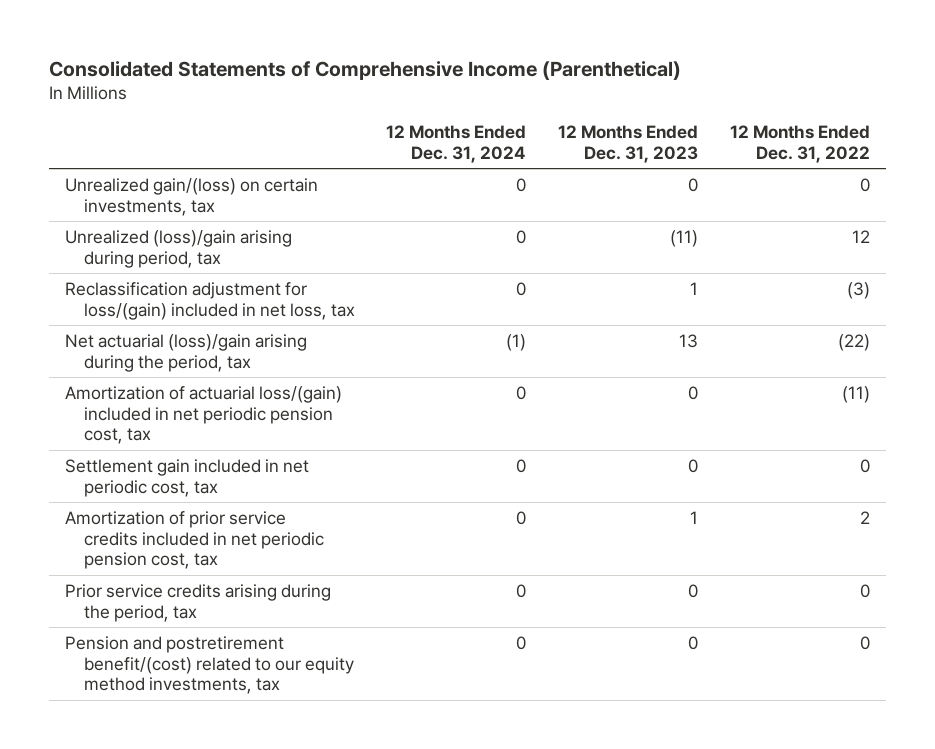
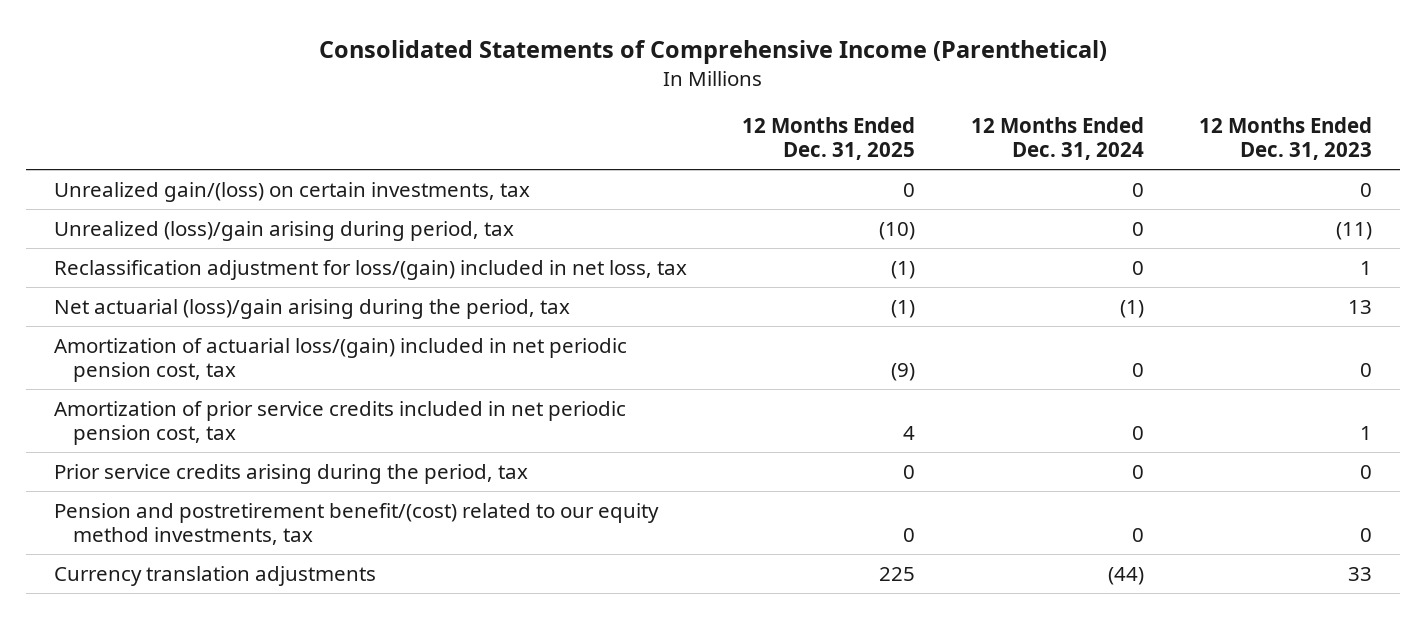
- | 12 Months Ended Dec. 31, 2024 | 12 Months Ended Dec. 31, 2023 | 12 Months Ended Dec. 31, 2022
+ | 12 Months Ended Dec. 31, 2025 | 12 Months Ended Dec. 31, 2024 | 12 Months Ended Dec. 31, 2023
- Settlement gain included in net periodic cost, tax | 0 | 0 | 0
+ Currency translation adjustments | 225 | (44) | 33

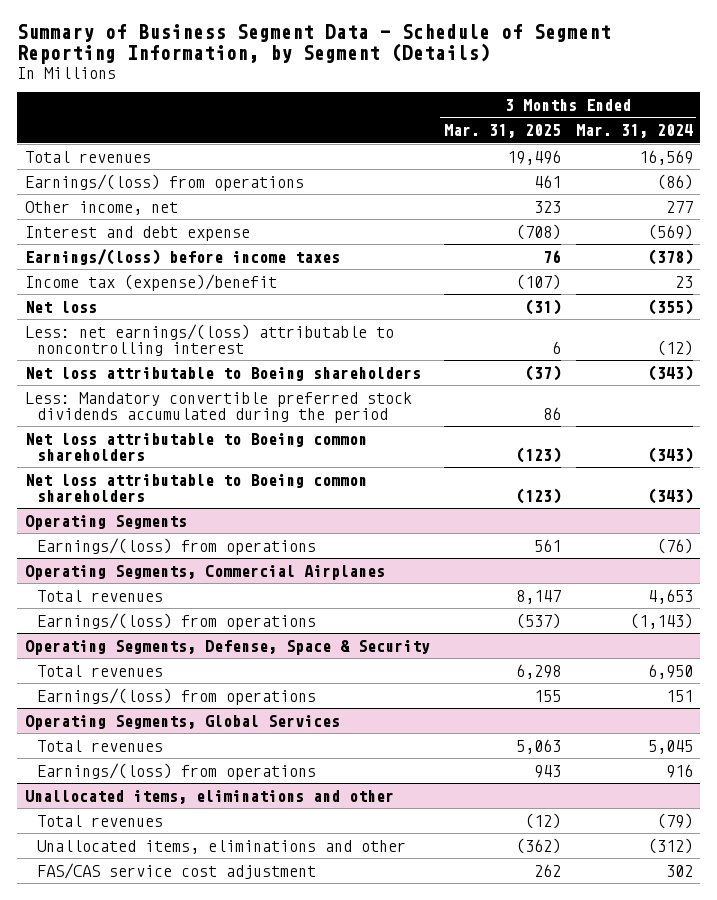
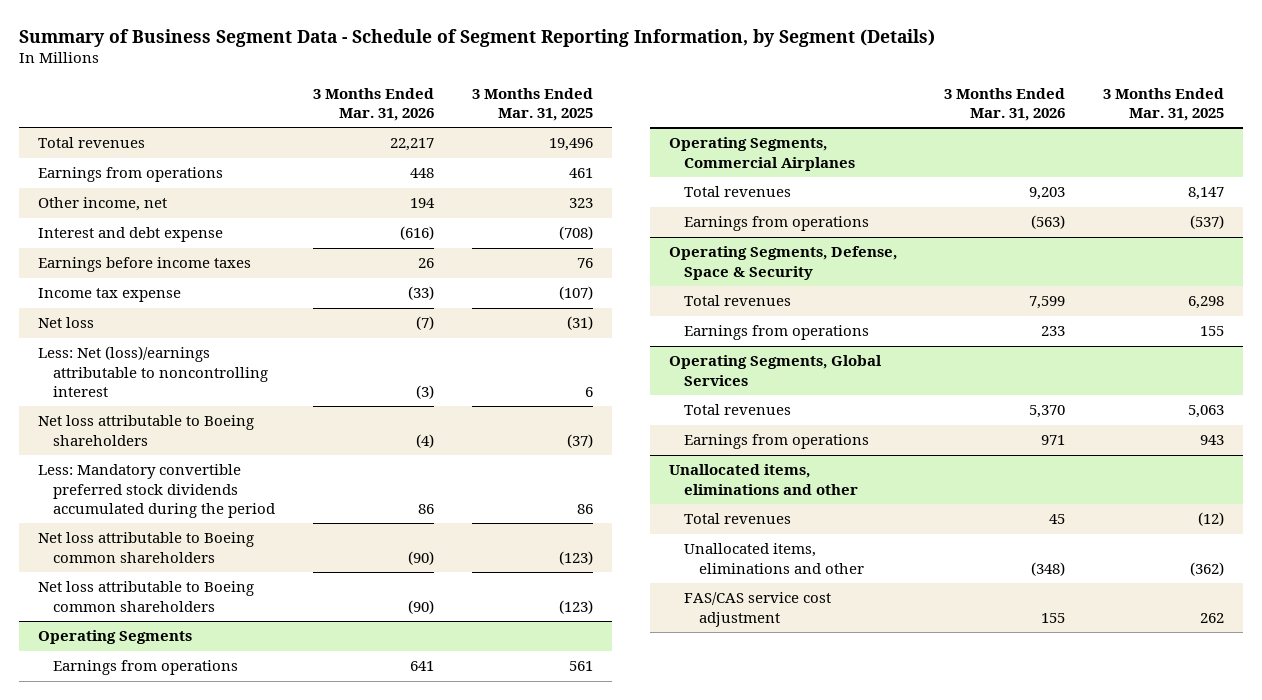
- | 3 Months Ended Mar. 31, 2025 | 3 Months Ended Mar. 31, 2024
+ | 3 Months Ended Mar. 31, 2026 | 3 Months Ended Mar. 31, 2025
- Earnings/(loss) from operations | 461 | (86)
+ Earnings from operations | 448 | 461
- Earnings/(loss) before income taxes | 76 | (378)
- Income tax (expense)/benefit | (107) | 23
+ Earnings before income taxes | 26 | 76
+ Income tax expense | (33) | (107)
- Less: net earnings/(loss) attributable to noncontrolling interest | 6 | (12)
+ Less: Net (loss)/earnings attributable to noncontrolling interest | (3) | 6
@ Operating Segments
- Earnings/(loss) from operations | 561 | (76)
+ Earnings from operations | 641 | 561
@ Operating Segments, Commercial Airplanes
- Earnings/(loss) from operations | (537) | (1,143)
+ Earnings from operations | (563) | (537)
@ Operating Segments, Defense, Space & Security
- Earnings/(loss) from operations | 155 | 151
+ Earnings from operations | 233 | 155
@ Operating Segments, Global Services
- Earnings/(loss) from operations | 943 | 916
+ Earnings from operations | 971 | 943

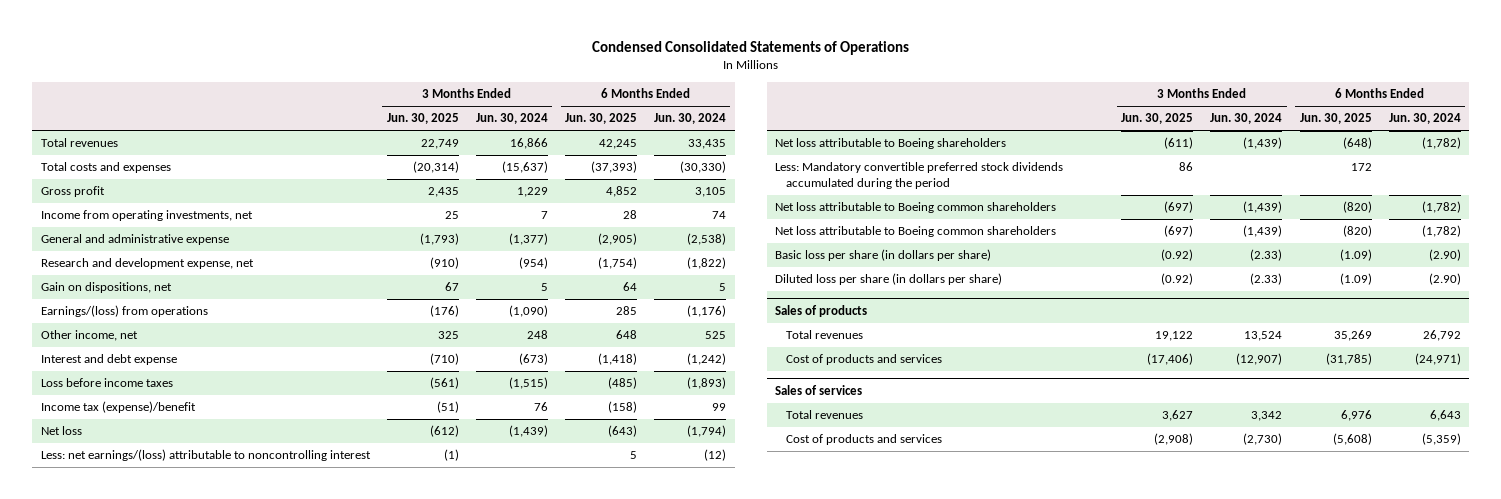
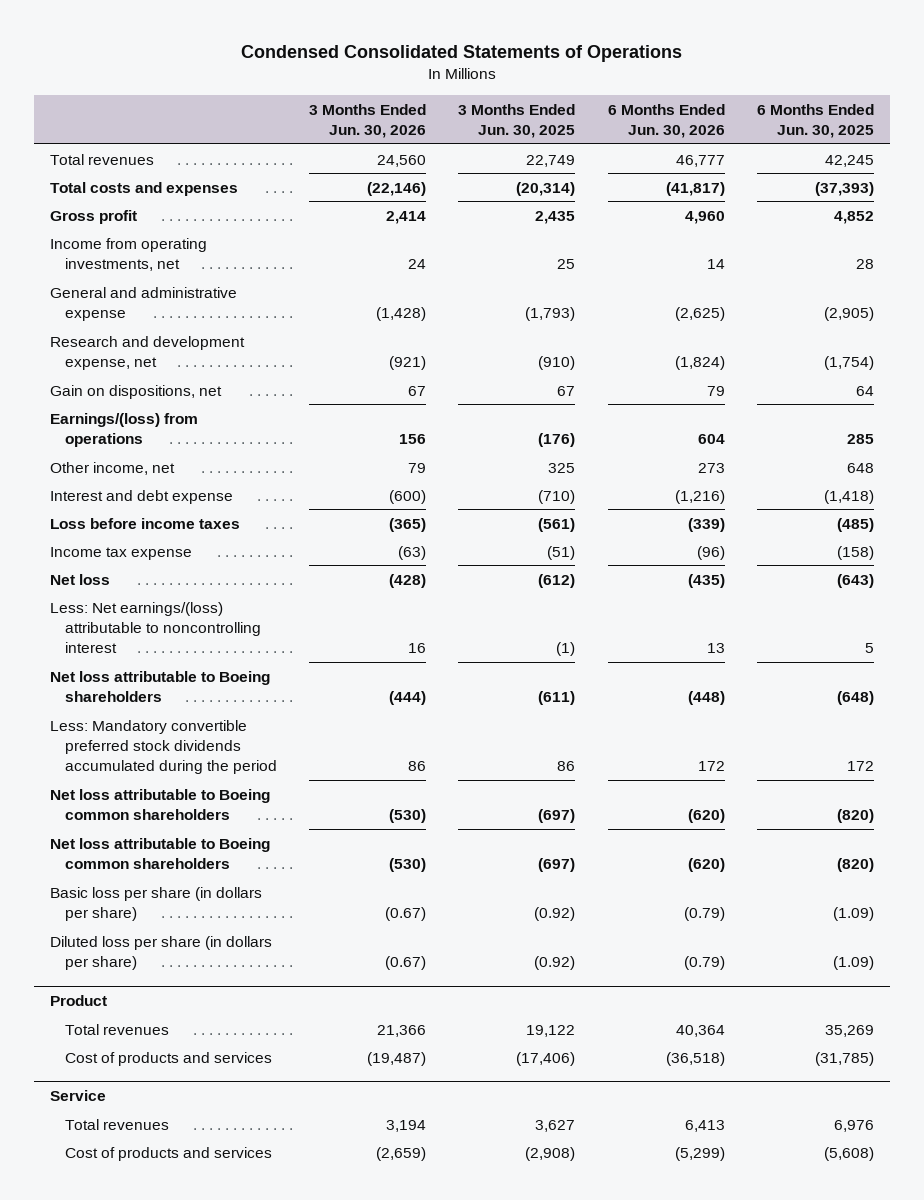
- | 3 Months Ended Jun. 30, 2025 | 3 Months Ended Jun. 30, 2024 | 6 Months Ended Jun. 30, 2025 | 6 Months Ended Jun. 30, 2024
+ | 3 Months Ended Jun. 30, 2026 | 3 Months Ended Jun. 30, 2025 | 6 Months Ended Jun. 30, 2026 | 6 Months Ended Jun. 30, 2025
- Income tax (expense)/benefit | (51) | 76 | (158) | 99
+ Income tax expense | (63) | (51) | (96) | (158)
- Less: net earnings/(loss) attributable to noncontrolling interest | (1) | | 5 | (12)
+ Less: Net earnings/(loss) attributable to noncontrolling interest | 16 | (1) | 13 | 5
- Sales of products
+ Product
- Sales of services
+ Service

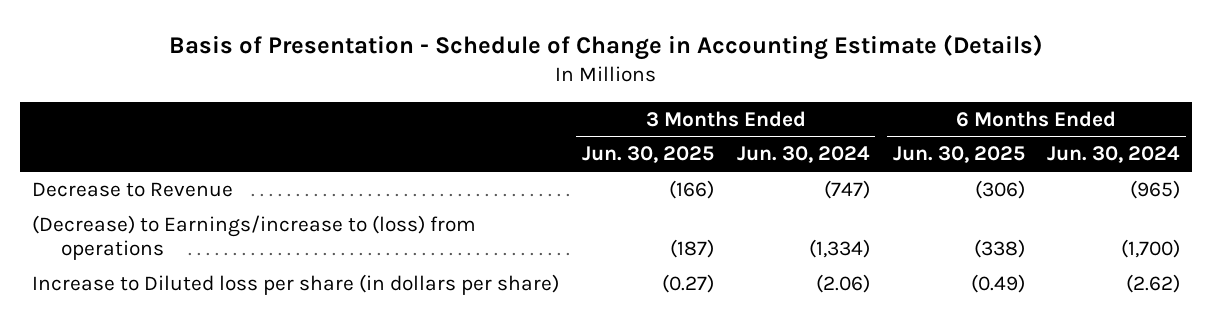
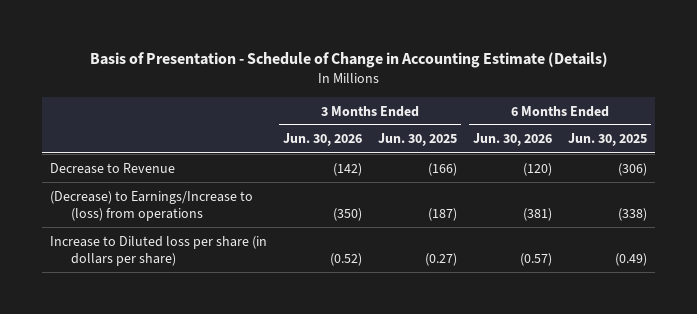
- | 3 Months Ended Jun. 30, 2025 | 3 Months Ended Jun. 30, 2024 | 6 Months Ended Jun. 30, 2025 | 6 Months Ended Jun. 30, 2024
+ | 3 Months Ended Jun. 30, 2026 | 3 Months Ended Jun. 30, 2025 | 6 Months Ended Jun. 30, 2026 | 6 Months Ended Jun. 30, 2025
- (Decrease) to Earnings/increase to (loss) from operations | (187) | (1,334) | (338) | (1,700)
+ (Decrease) to Earnings/Increase to (loss) from operations | (350) | (187) | (381) | (338)

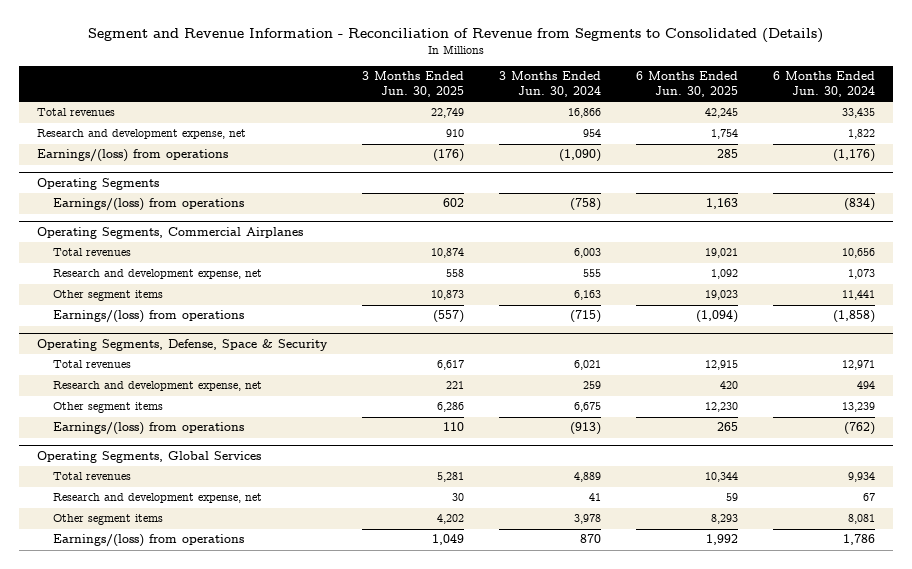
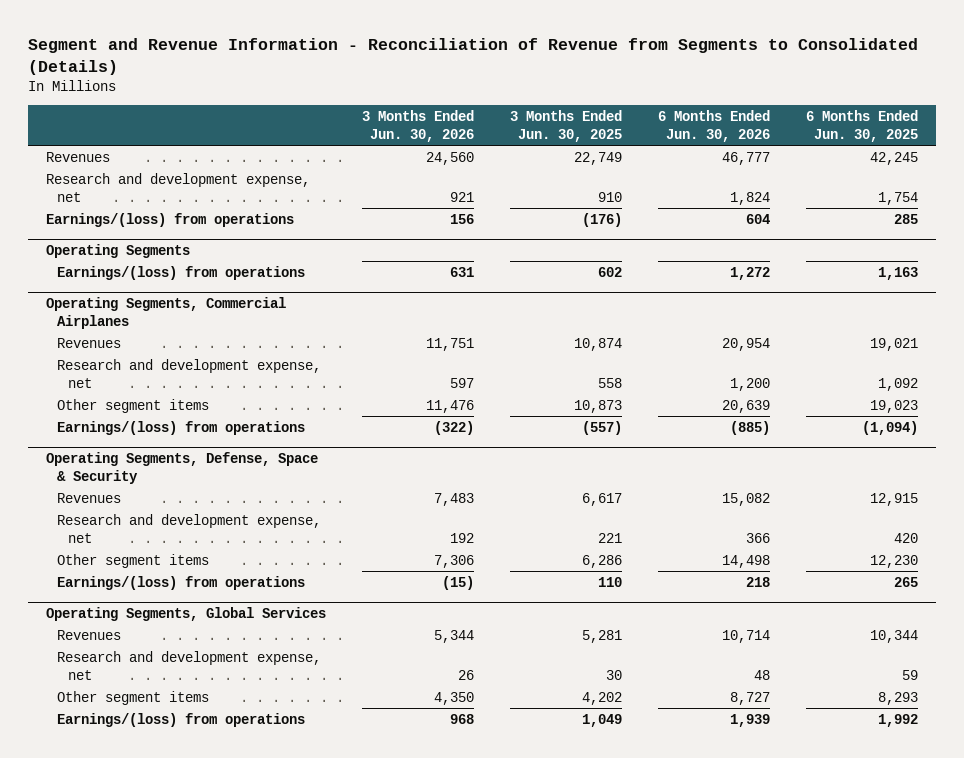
- | 3 Months Ended Jun. 30, 2025 | 3 Months Ended Jun. 30, 2024 | 6 Months Ended Jun. 30, 2025 | 6 Months Ended Jun. 30, 2024
+ | 3 Months Ended Jun. 30, 2026 | 3 Months Ended Jun. 30, 2025 | 6 Months Ended Jun. 30, 2026 | 6 Months Ended Jun. 30, 2025
- Total revenues | 22,749 | 16,866 | 42,245 | 33,435
+ Revenues | 24,560 | 22,749 | 46,777 | 42,245
@ Operating Segments, Commercial Airplanes
- Total revenues | 10,874 | 6,003 | 19,021 | 10,656
+ Revenues | 11,751 | 10,874 | 20,954 | 19,021
@ Operating Segments, Defense, Space & Security
- Total revenues | 6,617 | 6,021 | 12,915 | 12,971
+ Revenues | 7,483 | 6,617 | 15,082 | 12,915
@ Operating Segments, Global Services
- Total revenues | 5,281 | 4,889 | 10,344 | 9,934
+ Revenues | 5,344 | 5,281 | 10,714 | 10,344

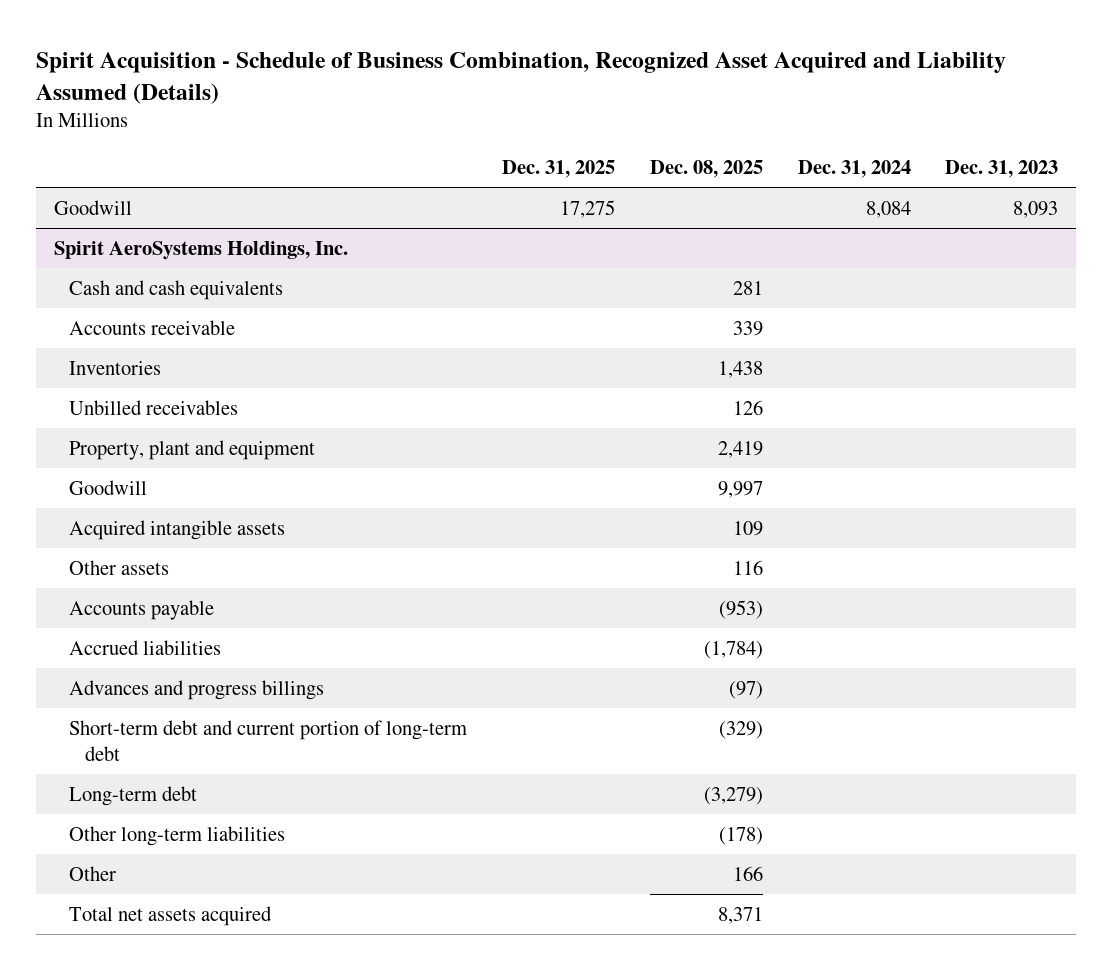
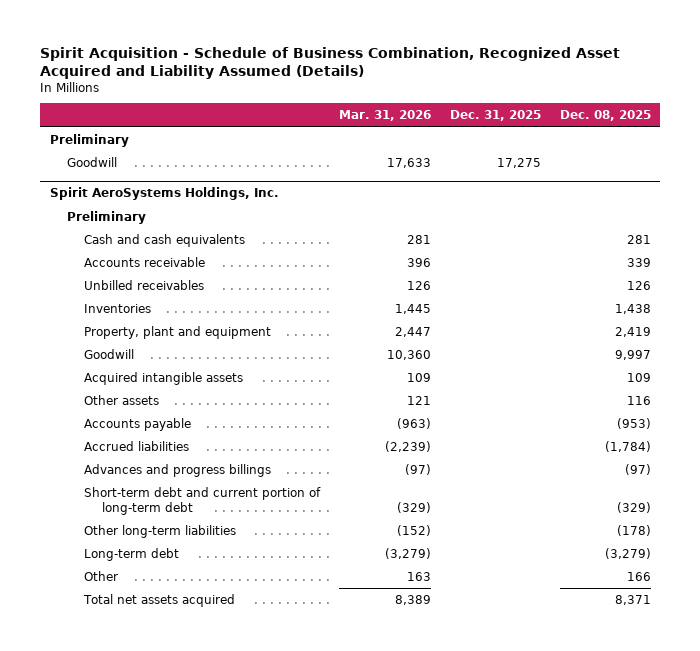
- | Dec. 31, 2025 | Dec. 08, 2025 | Dec. 31, 2024 | Dec. 31, 2023
+ | Mar. 31, 2026 | Dec. 31, 2025 | Dec. 08, 2025
+ Preliminary
@ Spirit AeroSystems Holdings, Inc.
+ Preliminary
moved down: Inventories | 1,445 | | 1,438
moved down: Long-term debt | (3,279) | | (3,279)

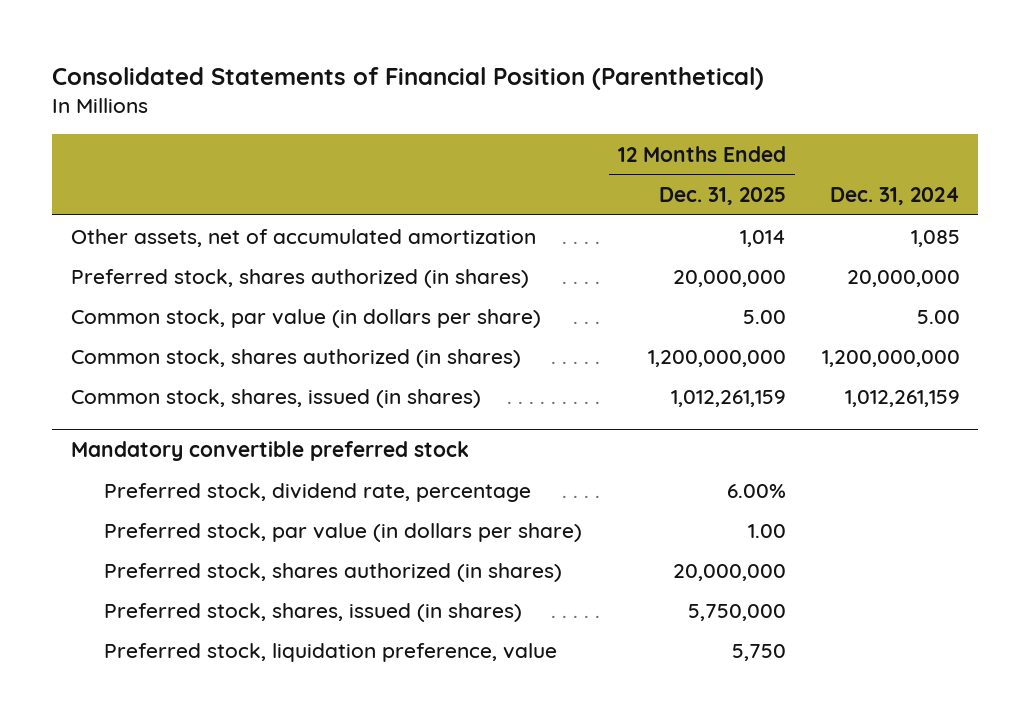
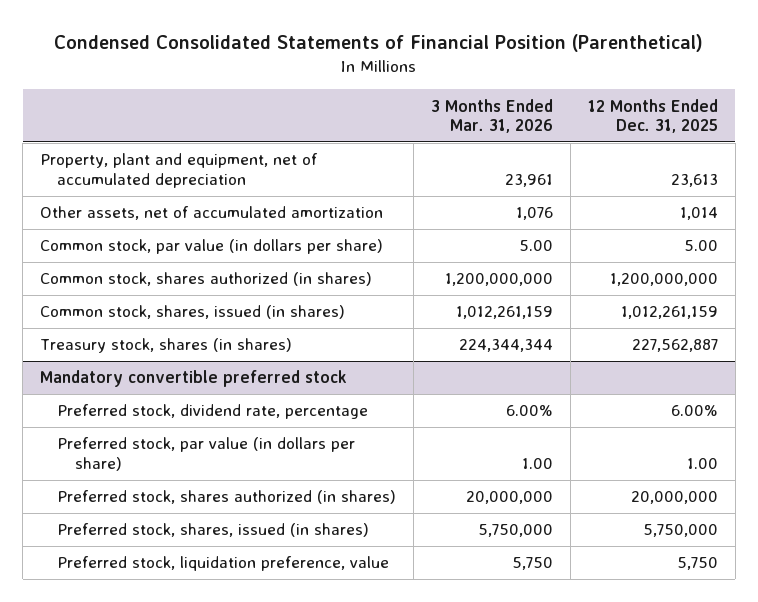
- Consolidated Statements of Financial Position (Parenthetical)
+ Condensed Consolidated Statements of Financial Position (Parenthetical)
- | 12 Months Ended Dec. 31, 2025 | Dec. 31, 2024
+ | 3 Months Ended Mar. 31, 2026 | 12 Months Ended Dec. 31, 2025
+ Property, plant and equipment, net of accumulated depreciation | 23,961 | 23,613
- Preferred stock, shares authorized (in shares) | 20,000,000 | 20,000,000
+ Treasury stock, shares (in shares) | 224,344,344 | 227,562,887

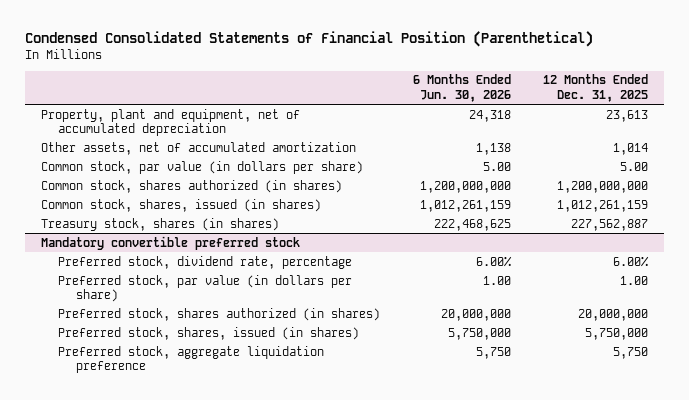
- | 3 Months Ended Mar. 31, 2026 | 12 Months Ended Dec. 31, 2025
+ | 6 Months Ended Jun. 30, 2026 | 12 Months Ended Dec. 31, 2025
@ Mandatory convertible preferred stock
- Preferred stock, liquidation preference, value | 5,750 | 5,750
+ Preferred stock, aggregate liquidation preference | 5,750 | 5,750

